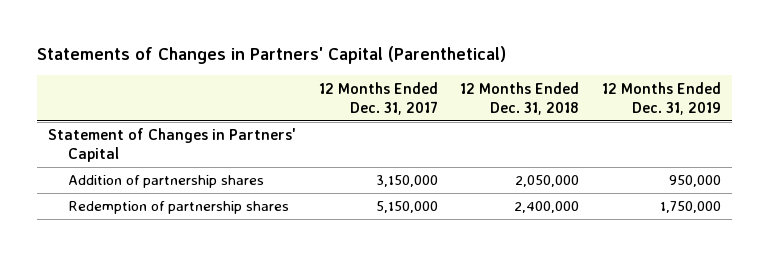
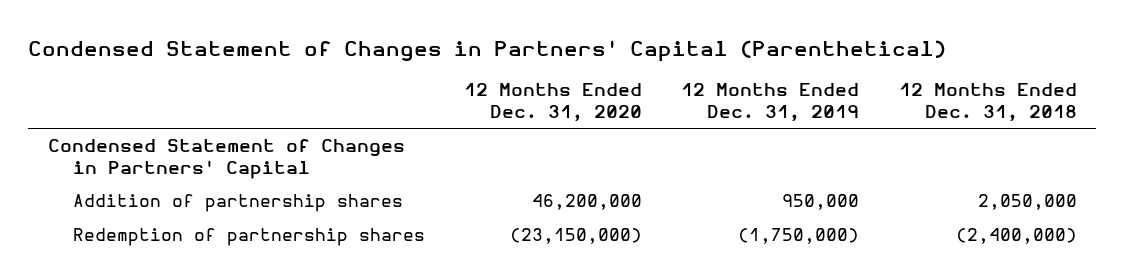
- Statements of Changes in Partners' Capital (Parenthetical)
+ Condensed Statement of Changes in Partners' Capital (Parenthetical)
- | 12 Months Ended Dec. 31, 2017 | 12 Months Ended Dec. 31, 2018 | 12 Months Ended Dec. 31, 2019
+ | 12 Months Ended Dec. 31, 2020 | 12 Months Ended Dec. 31, 2019 | 12 Months Ended Dec. 31, 2018
- Statement of Changes in Partners' Capital
+ Condensed Statement of Changes in Partners' Capital
- Redemption of partnership shares | 5,150,000 | 2,400,000 | 1,750,000
+ Redemption of partnership shares | (23,150,000) | (1,750,000) | (2,400,000)

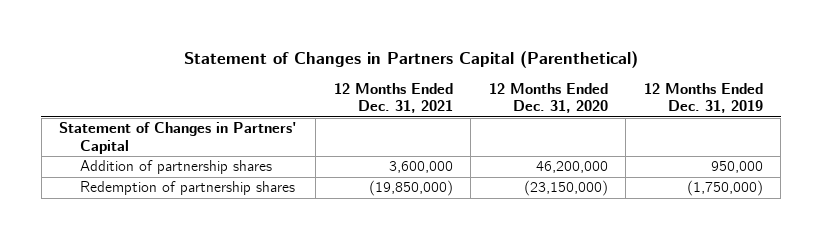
- Condensed Statement of Changes in Partners' Capital (Parenthetical)
+ Statement of Changes in Partners Capital (Parenthetical)
- | 12 Months Ended Dec. 31, 2020 | 12 Months Ended Dec. 31, 2019 | 12 Months Ended Dec. 31, 2018
+ | 12 Months Ended Dec. 31, 2021 | 12 Months Ended Dec. 31, 2020 | 12 Months Ended Dec. 31, 2019
- Condensed Statement of Changes in Partners' Capital
+ Statement of Changes in Partners' Capital

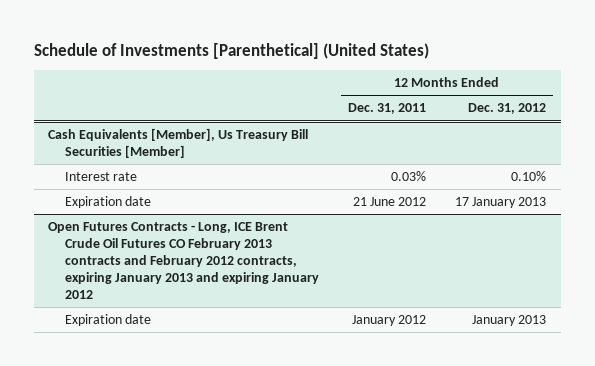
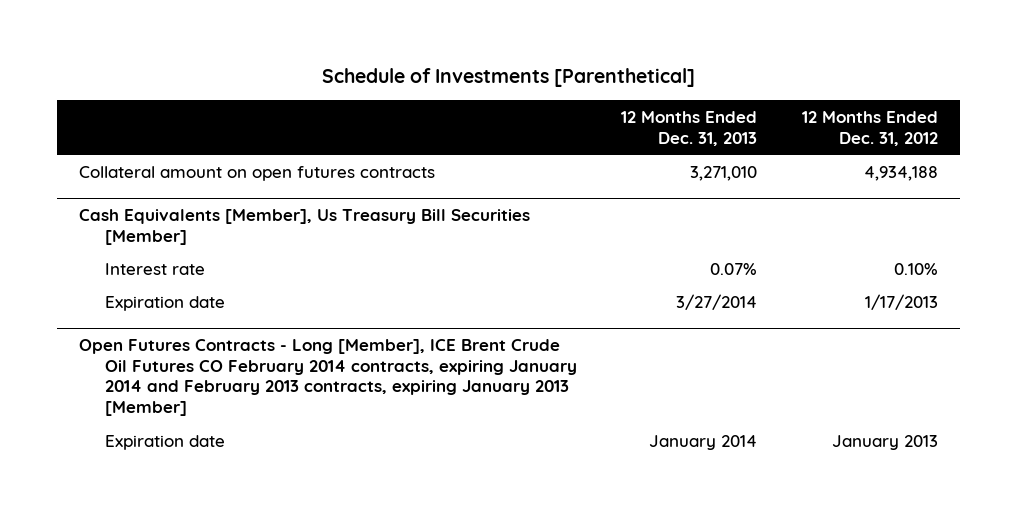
- Schedule of Investments [Parenthetical] (United States)
+ Schedule of Investments [Parenthetical]
- | 12 Months Ended Dec. 31, 2011 | 12 Months Ended Dec. 31, 2012
+ | 12 Months Ended Dec. 31, 2013 | 12 Months Ended Dec. 31, 2012
+ Collateral amount on open futures contracts | 3,271,010 | 4,934,188
@ Cash Equivalents [Member], Us Treasury Bill Securities [Member]
- Expiration date | 21 June 2012 | 17 January 2013
- Open Futures Contracts - Long, ICE Brent Crude Oil Futures CO February 2013 contracts and February 2012 contracts, expiring January 2013 and expiring January 2012
@ Cash Equivalents [Member], Us Treasury Bill Securities [Member]
+ Expiration date | 3/27/2014 | 1/17/2013
+ Open Futures Contracts - Long [Member], ICE Brent Crude Oil Futures CO February 2014 contracts, expiring January 2014 and February 2013 contracts, expiring January 2013 [Member]

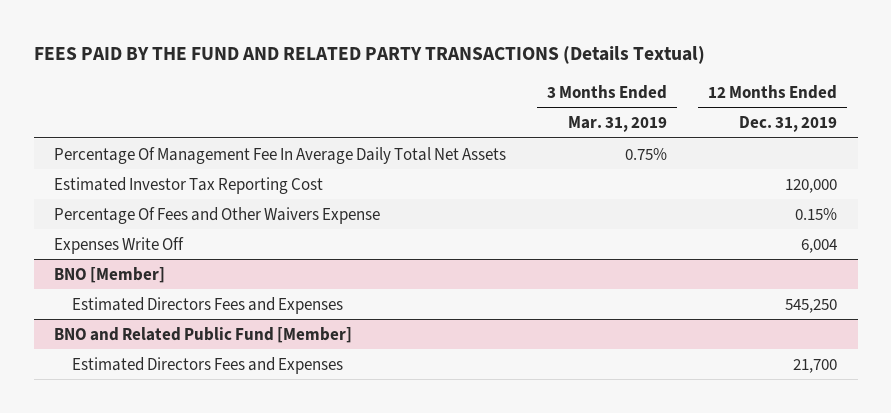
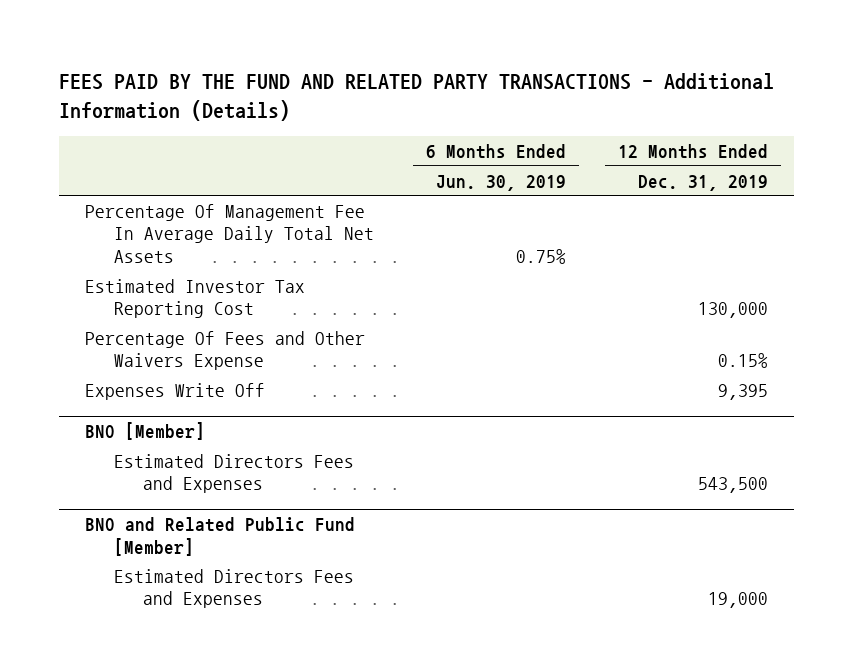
- FEES PAID BY THE FUND AND RELATED PARTY TRANSACTIONS (Details Textual)
+ FEES PAID BY THE FUND AND RELATED PARTY TRANSACTIONS - Additional Information (Details)
- | 3 Months Ended Mar. 31, 2019 | 12 Months Ended Dec. 31, 2019
+ | 6 Months Ended Jun. 30, 2019 | 12 Months Ended Dec. 31, 2019
- Estimated Investor Tax Reporting Cost | | 120,000
+ Estimated Investor Tax Reporting Cost | | 130,000
- Expenses Write Off | | 6,004
+ Expenses Write Off | | 9,395
@ BNO [Member]
- Estimated Directors Fees and Expenses | | 545,250
+ Estimated Directors Fees and Expenses | | 543,500
@ BNO and Related Public Fund [Member]
- Estimated Directors Fees and Expenses | | 21,700
+ Estimated Directors Fees and Expenses | | 19,000

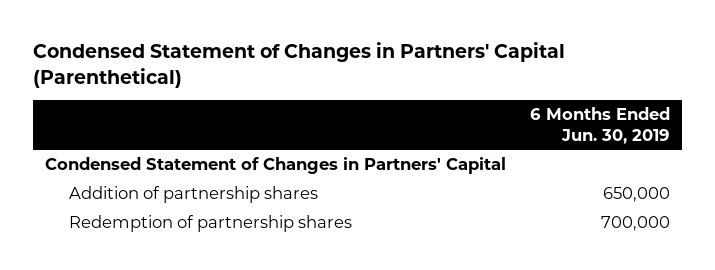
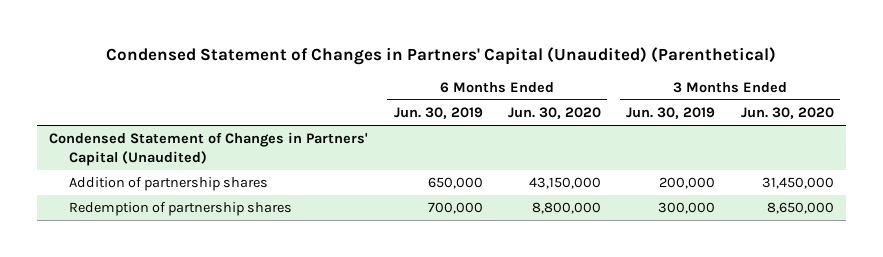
- Condensed Statement of Changes in Partners' Capital (Parenthetical)
+ Condensed Statement of Changes in Partners' Capital (Unaudited) (Parenthetical)
- | 6 Months Ended Jun. 30, 2019
+ | 6 Months Ended Jun. 30, 2019 | 6 Months Ended Jun. 30, 2020 | 3 Months Ended Jun. 30, 2019 | 3 Months Ended Jun. 30, 2020
- Condensed Statement of Changes in Partners' Capital
+ Condensed Statement of Changes in Partners' Capital (Unaudited)

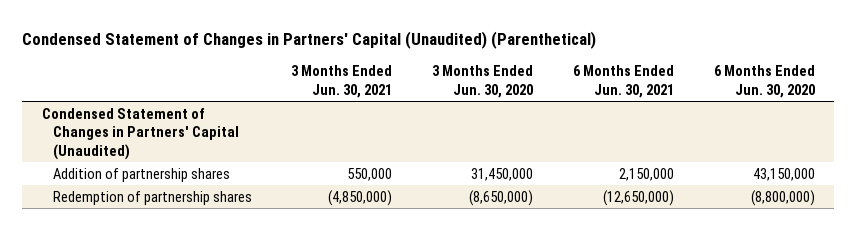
- | 6 Months Ended Jun. 30, 2019 | 6 Months Ended Jun. 30, 2020 | 3 Months Ended Jun. 30, 2019 | 3 Months Ended Jun. 30, 2020
+ | 3 Months Ended Jun. 30, 2021 | 3 Months Ended Jun. 30, 2020 | 6 Months Ended Jun. 30, 2021 | 6 Months Ended Jun. 30, 2020
- Redemption of partnership shares | 700,000 | 8,800,000 | 300,000 | 8,650,000
+ Redemption of partnership shares | (4,850,000) | (8,650,000) | (12,650,000) | (8,800,000)

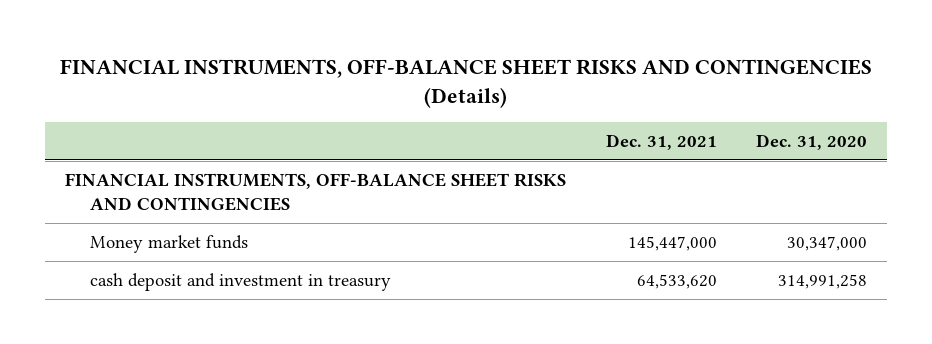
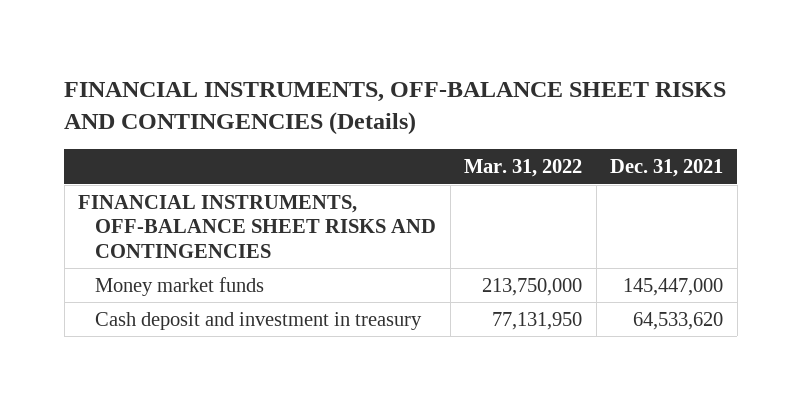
- | Dec. 31, 2021 | Dec. 31, 2020
+ | Mar. 31, 2022 | Dec. 31, 2021
- cash deposit and investment in treasury | 64,533,620 | 314,991,258
+ Cash deposit and investment in treasury | 77,131,950 | 64,533,620

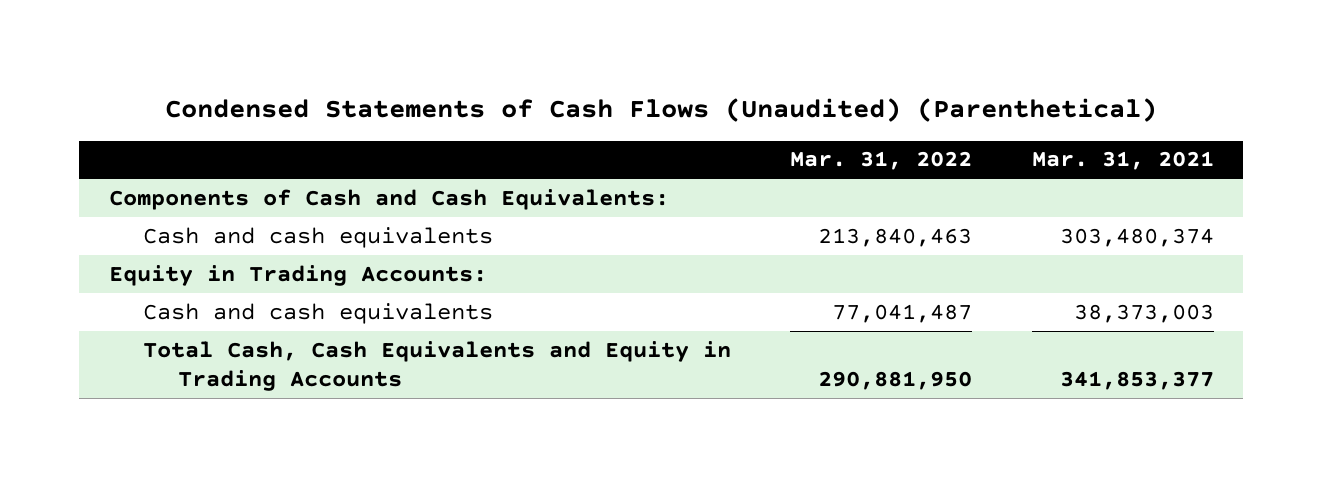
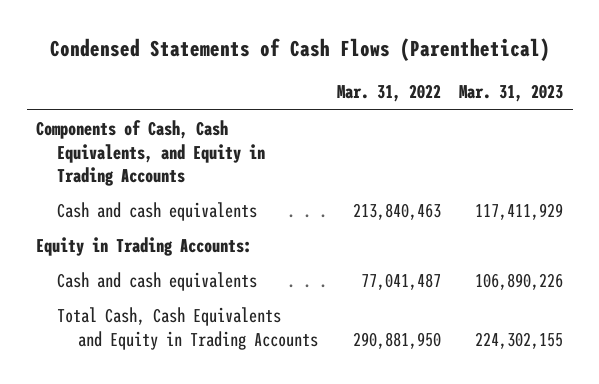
- Condensed Statements of Cash Flows (Unaudited) (Parenthetical)
+ Condensed Statements of Cash Flows (Parenthetical)
- | Mar. 31, 2022 | Mar. 31, 2021
+ | Mar. 31, 2022 | Mar. 31, 2023
- Components of Cash and Cash Equivalents:
+ Components of Cash, Cash Equivalents, and Equity in Trading Accounts

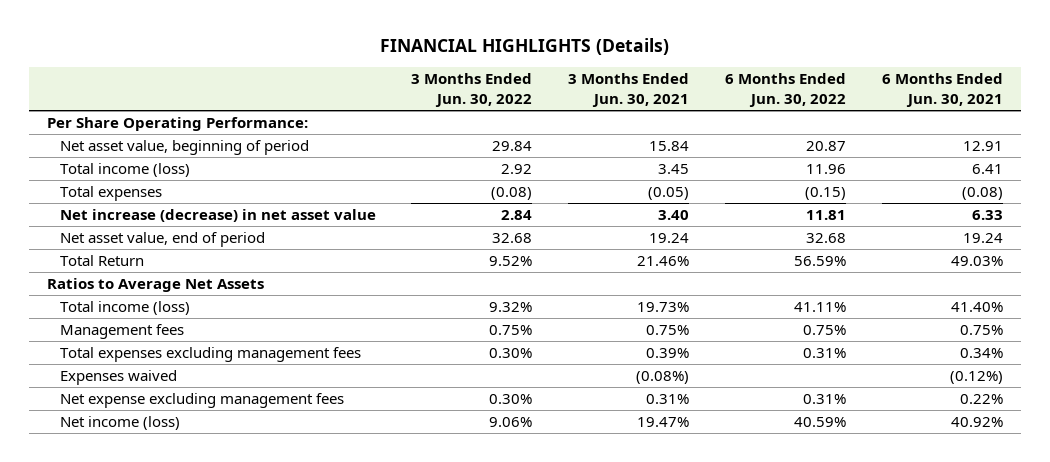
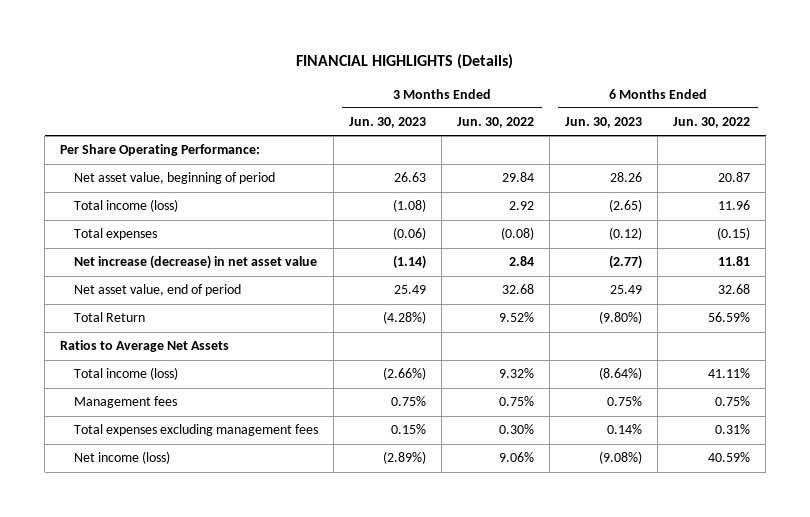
- | 3 Months Ended Jun. 30, 2022 | 3 Months Ended Jun. 30, 2021 | 6 Months Ended Jun. 30, 2022 | 6 Months Ended Jun. 30, 2021
+ | 3 Months Ended Jun. 30, 2023 | 3 Months Ended Jun. 30, 2022 | 6 Months Ended Jun. 30, 2023 | 6 Months Ended Jun. 30, 2022
- Expenses waived | | (0.08%) | | (0.12%)
- Net expense excluding management fees | 0.30% | 0.31% | 0.31% | 0.22%

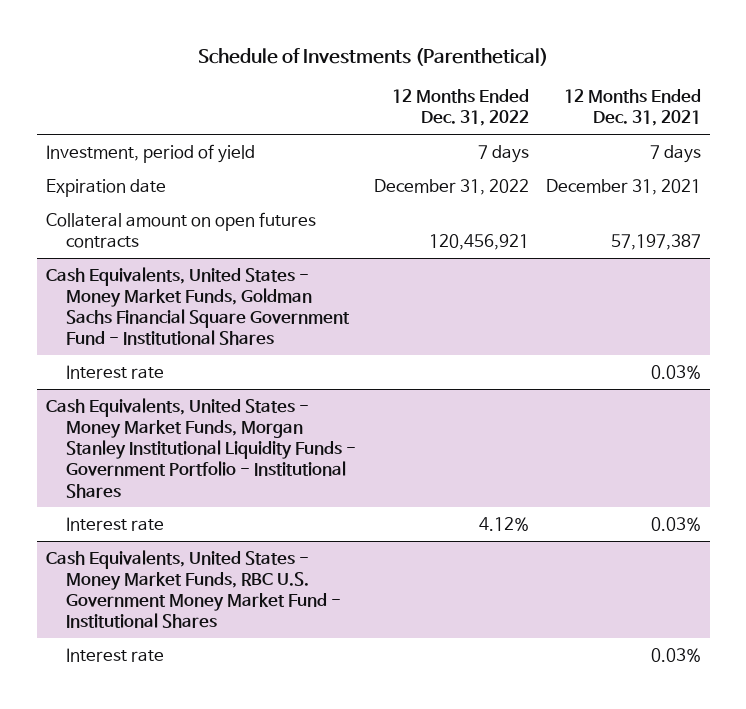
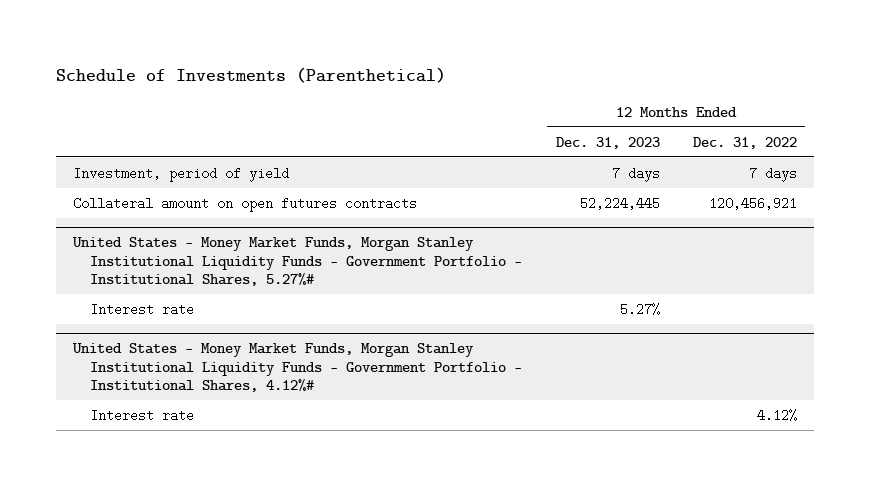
- | 12 Months Ended Dec. 31, 2022 | 12 Months Ended Dec. 31, 2021
+ | 12 Months Ended Dec. 31, 2023 | 12 Months Ended Dec. 31, 2022
- Expiration date | December 31, 2022 | December 31, 2021
- Cash Equivalents, United States - Money Market Funds, Goldman Sachs Financial Square Government Fund - Institutional Shares
+ United States - Money Market Funds, Morgan Stanley Institutional Liquidity Funds - Government Portfolio - Institutional Shares, 5.27%#
- Cash Equivalents, United States - Money Market Funds, Morgan Stanley Institutional Liquidity Funds - Government Portfolio - Institutional Shares
+ United States - Money Market Funds, Morgan Stanley Institutional Liquidity Funds - Government Portfolio - Institutional Shares, 4.12%#
- Cash Equivalents, United States - Money Market Funds, RBC U.S. Government Money Market Fund - Institutional Shares
- Interest rate | | 0.03%

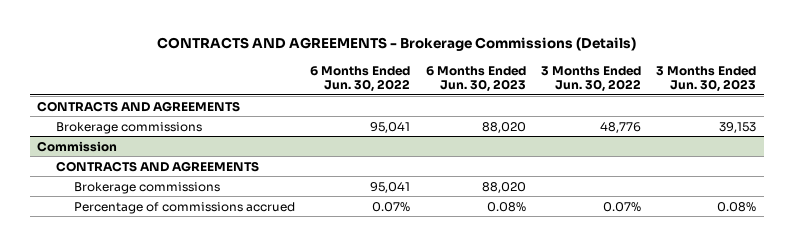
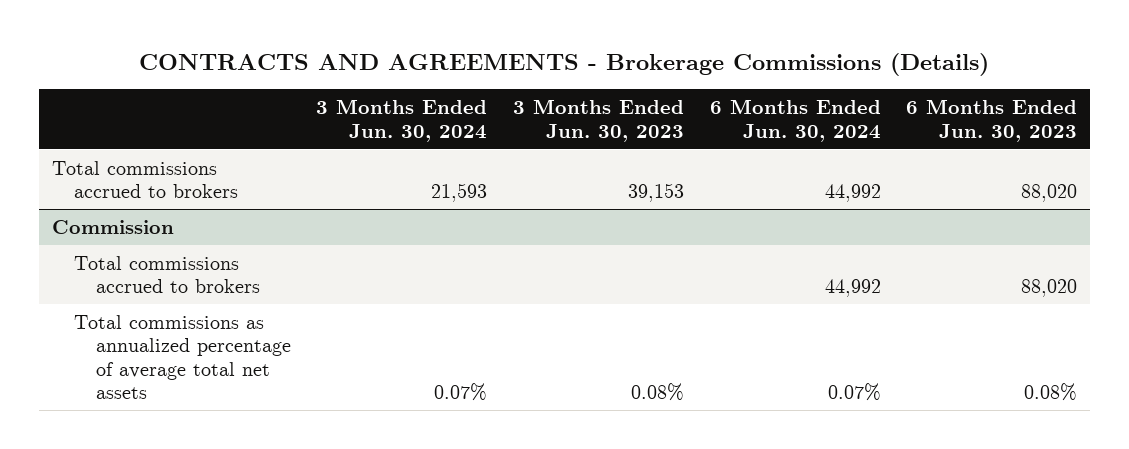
- | 6 Months Ended Jun. 30, 2022 | 6 Months Ended Jun. 30, 2023 | 3 Months Ended Jun. 30, 2022 | 3 Months Ended Jun. 30, 2023
+ | 3 Months Ended Jun. 30, 2024 | 3 Months Ended Jun. 30, 2023 | 6 Months Ended Jun. 30, 2024 | 6 Months Ended Jun. 30, 2023
- CONTRACTS AND AGREEMENTS
- Brokerage commissions | 95,041 | 88,020 | 48,776 | 39,153
+ Total commissions accrued to brokers | 21,593 | 39,153 | 44,992 | 88,020
@ Commission
- CONTRACTS AND AGREEMENTS
- Brokerage commissions | 95,041 | 88,020 | |
- Percentage of commissions accrued | 0.07% | 0.08% | 0.07% | 0.08%
+ Total commissions accrued to brokers | | | 44,992 | 88,020
+ Total commissions as annualized percentage of average total net assets | 0.07% | 0.08% | 0.07% | 0.08%

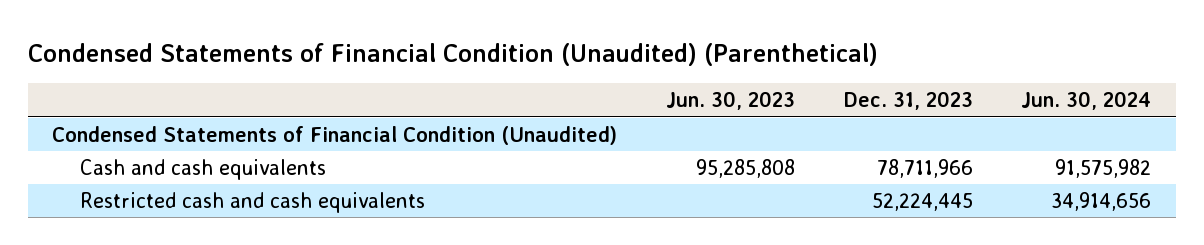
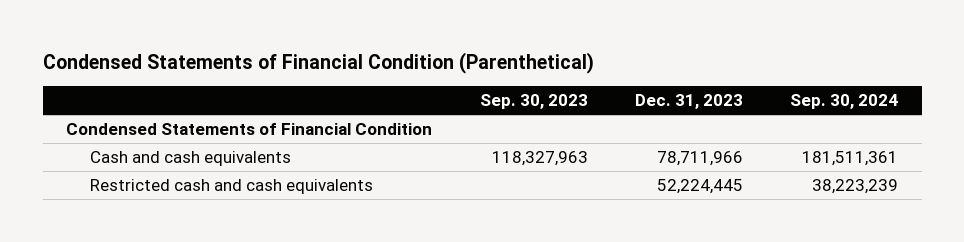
- Condensed Statements of Financial Condition (Unaudited) (Parenthetical)
+ Condensed Statements of Financial Condition (Parenthetical)
- | Jun. 30, 2023 | Dec. 31, 2023 | Jun. 30, 2024
+ | Sep. 30, 2023 | Dec. 31, 2023 | Sep. 30, 2024
- Condensed Statements of Financial Condition (Unaudited)
+ Condensed Statements of Financial Condition

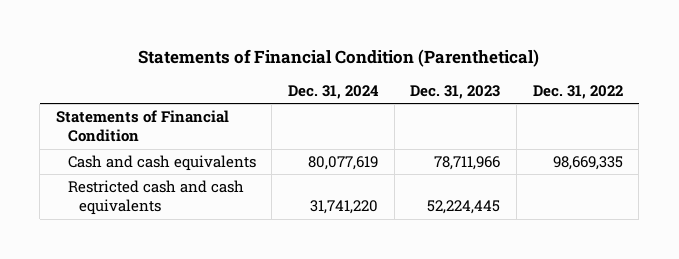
- Condensed Statements of Financial Condition (Parenthetical)
+ Statements of Financial Condition (Parenthetical)
- | Sep. 30, 2023 | Dec. 31, 2023 | Sep. 30, 2024
+ | Dec. 31, 2024 | Dec. 31, 2023 | Dec. 31, 2022
- Condensed Statements of Financial Condition
+ Statements of Financial Condition

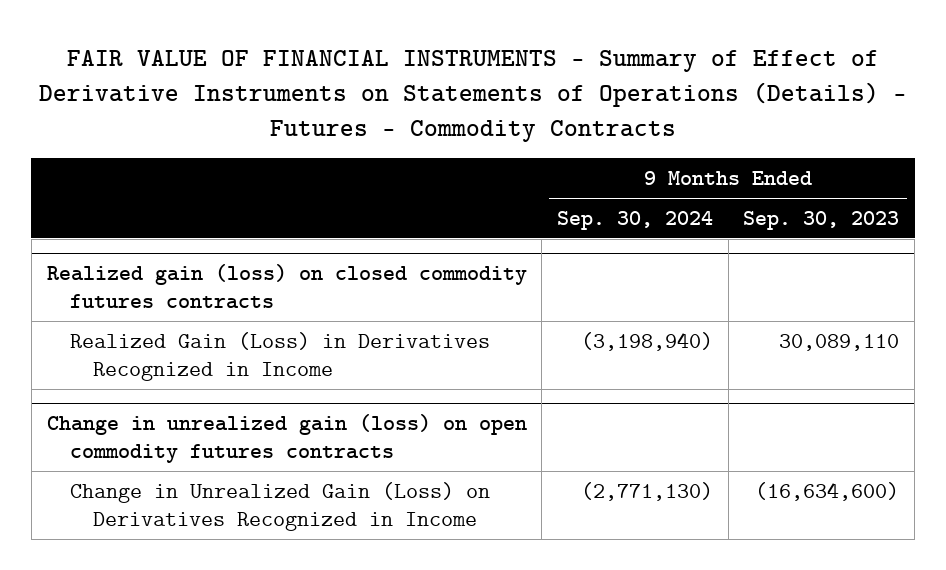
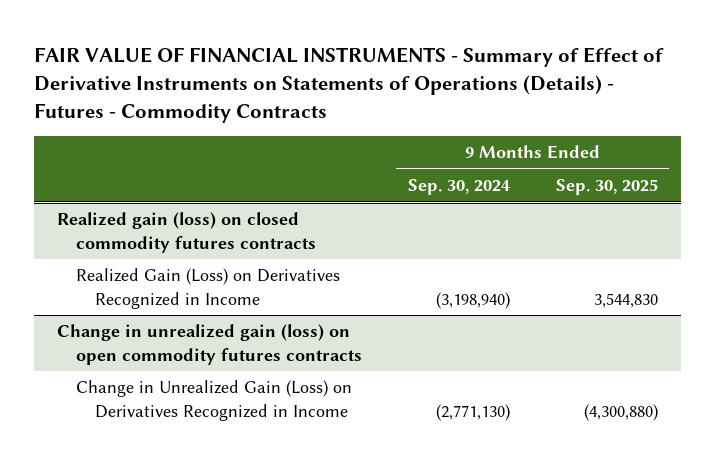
- | 9 Months Ended Sep. 30, 2024 | 9 Months Ended Sep. 30, 2023
+ | 9 Months Ended Sep. 30, 2024 | 9 Months Ended Sep. 30, 2025
@ Realized gain (loss) on closed commodity futures contracts
- Realized Gain (Loss) in Derivatives Recognized in Income | (3,198,940) | 30,089,110
+ Realized Gain (Loss) on Derivatives Recognized in Income | (3,198,940) | 3,544,830

